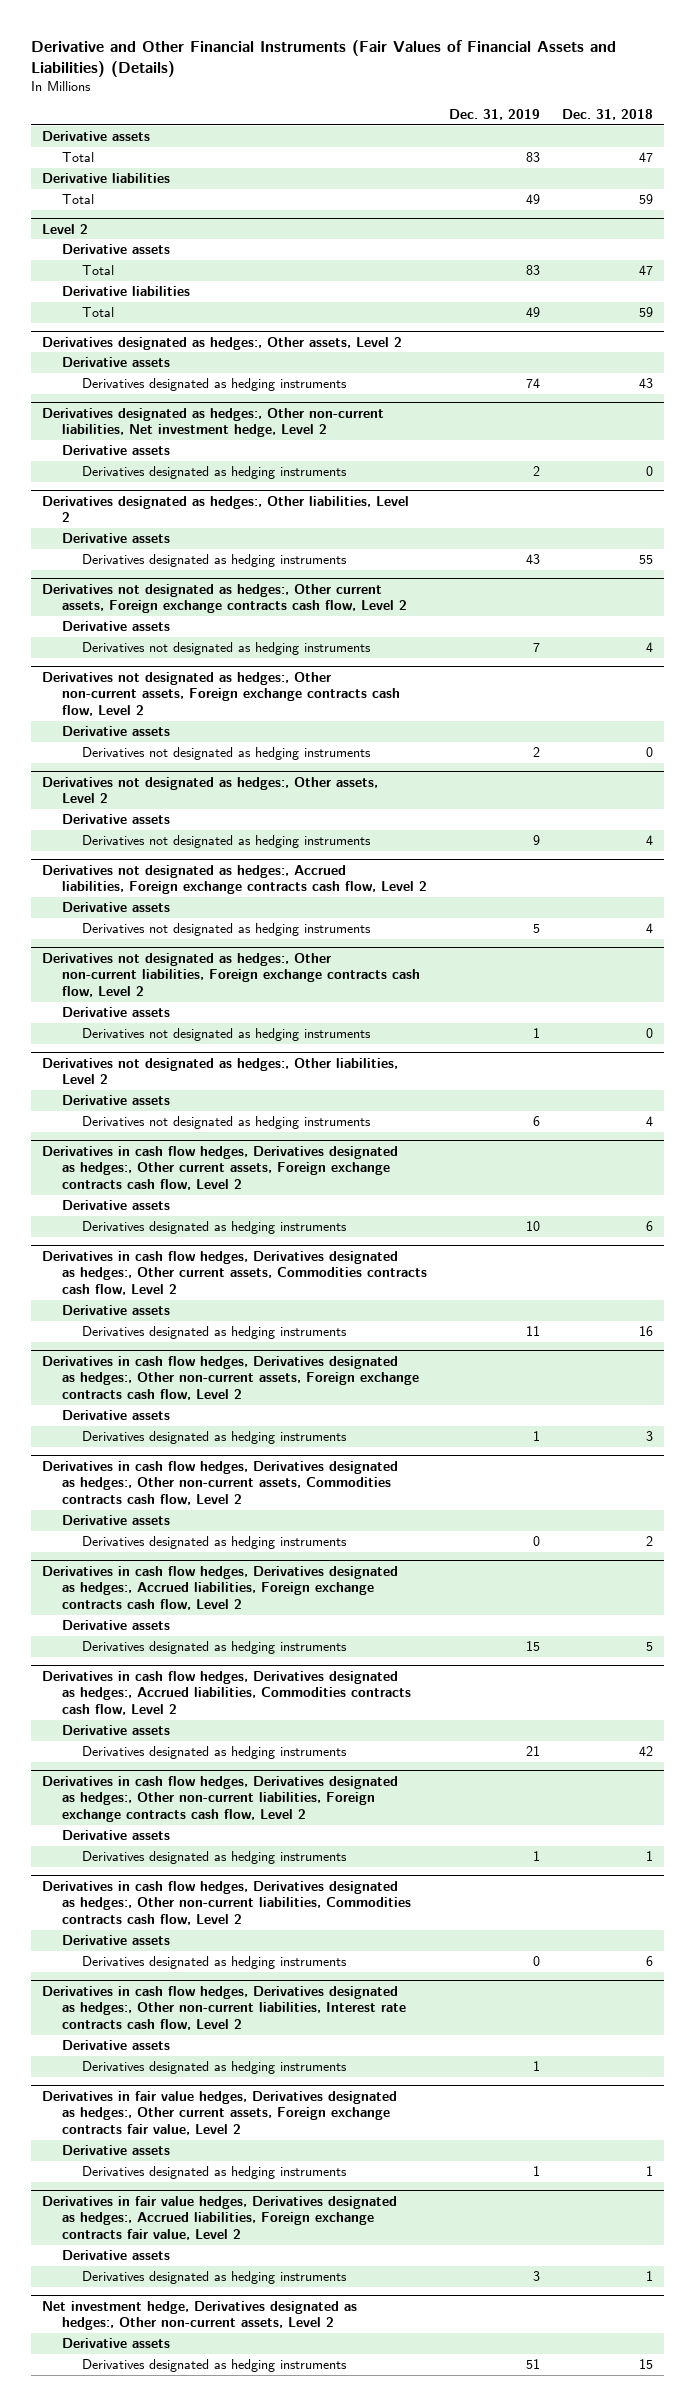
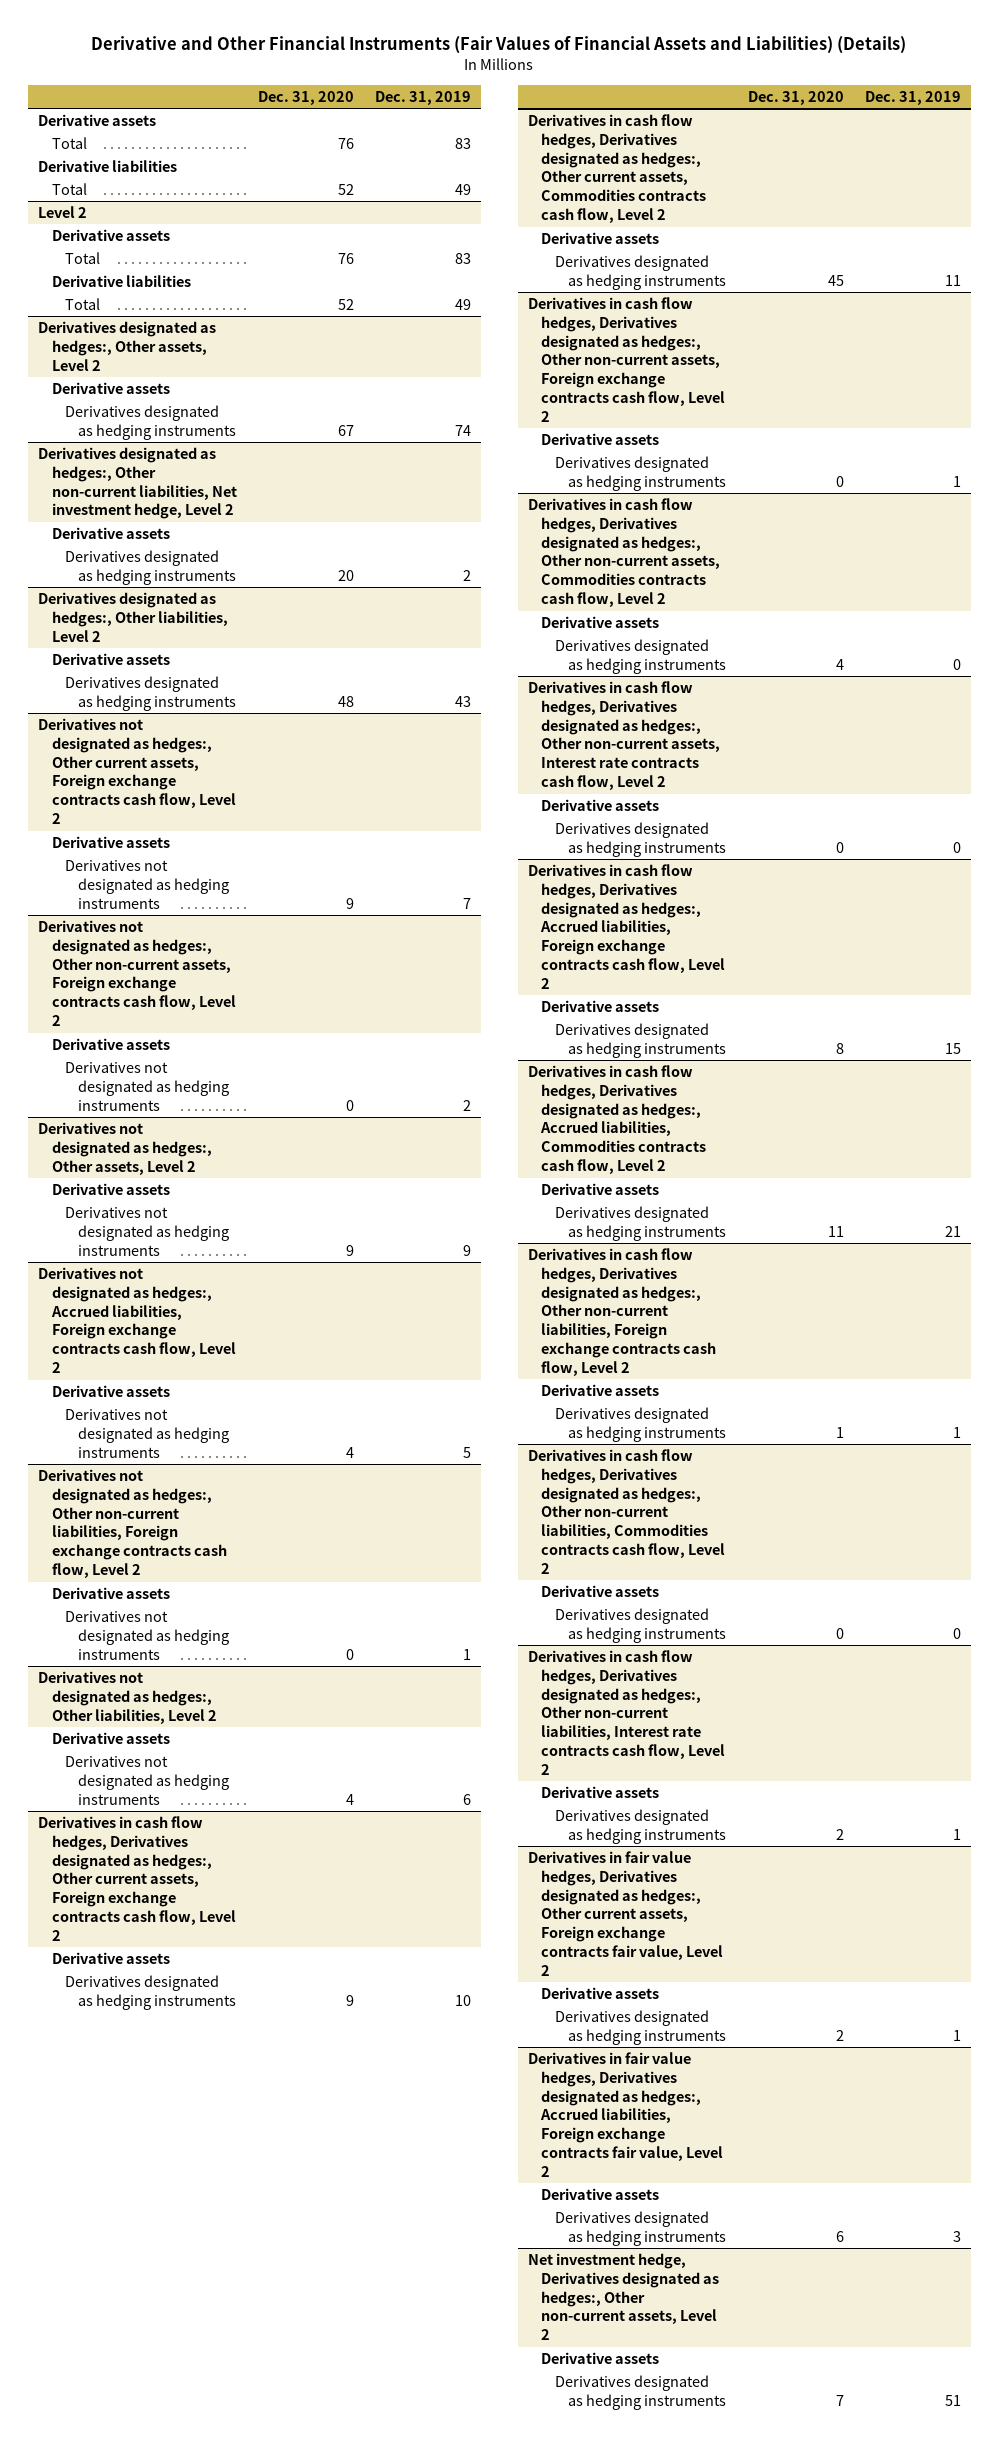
- | Dec. 31, 2019 | Dec. 31, 2018
+ | Dec. 31, 2020 | Dec. 31, 2019
+ Derivatives in cash flow hedges, Derivatives designated as hedges:, Other non-current assets, Interest rate contracts cash flow, Level 2
+ Derivative assets
+ Derivatives designated as hedging instruments | 0 | 0

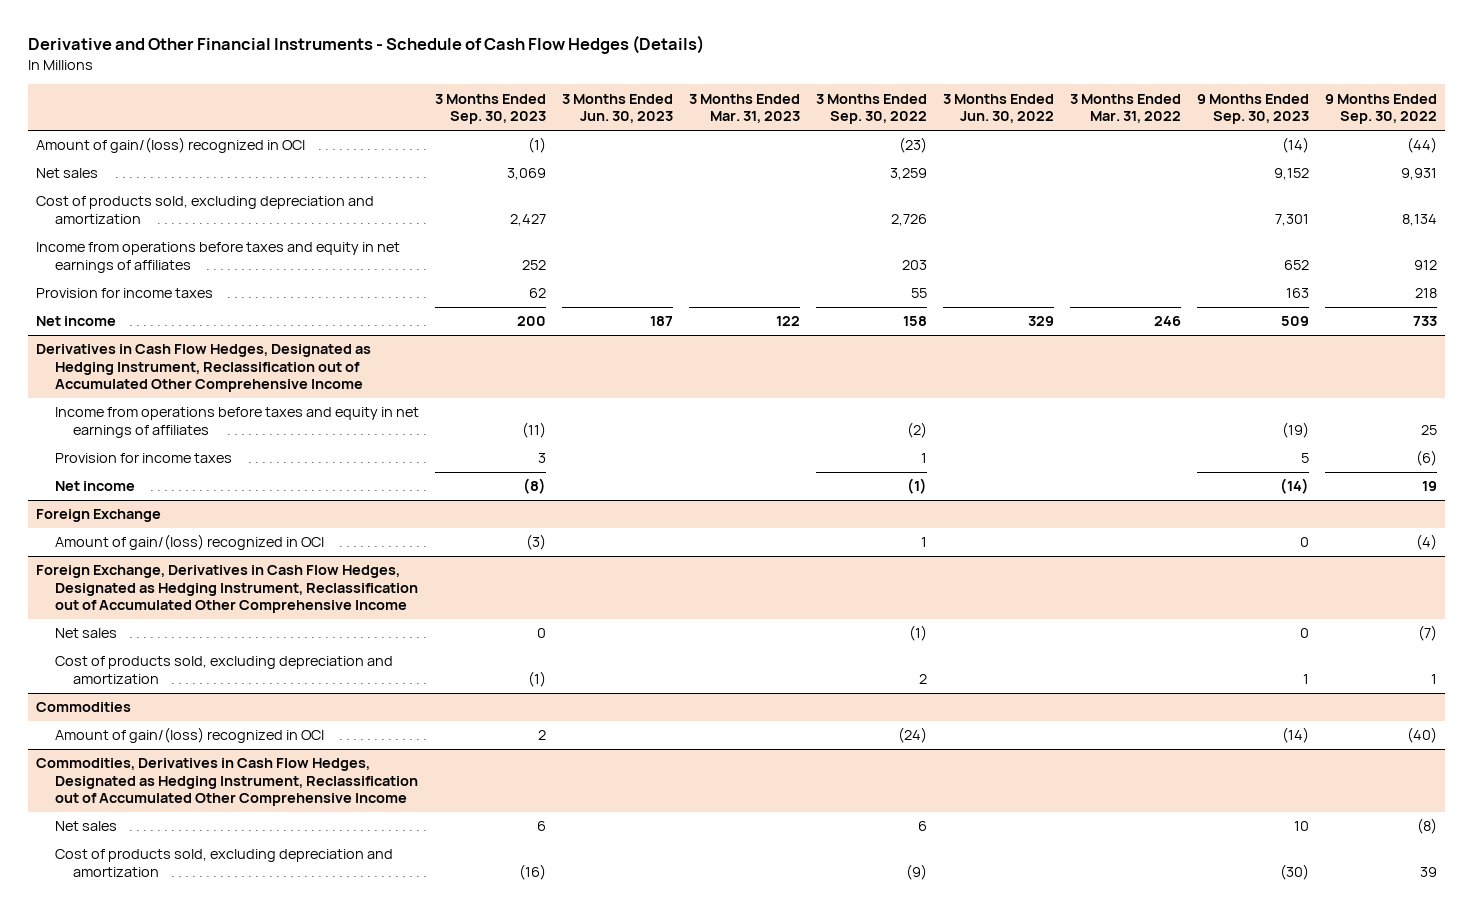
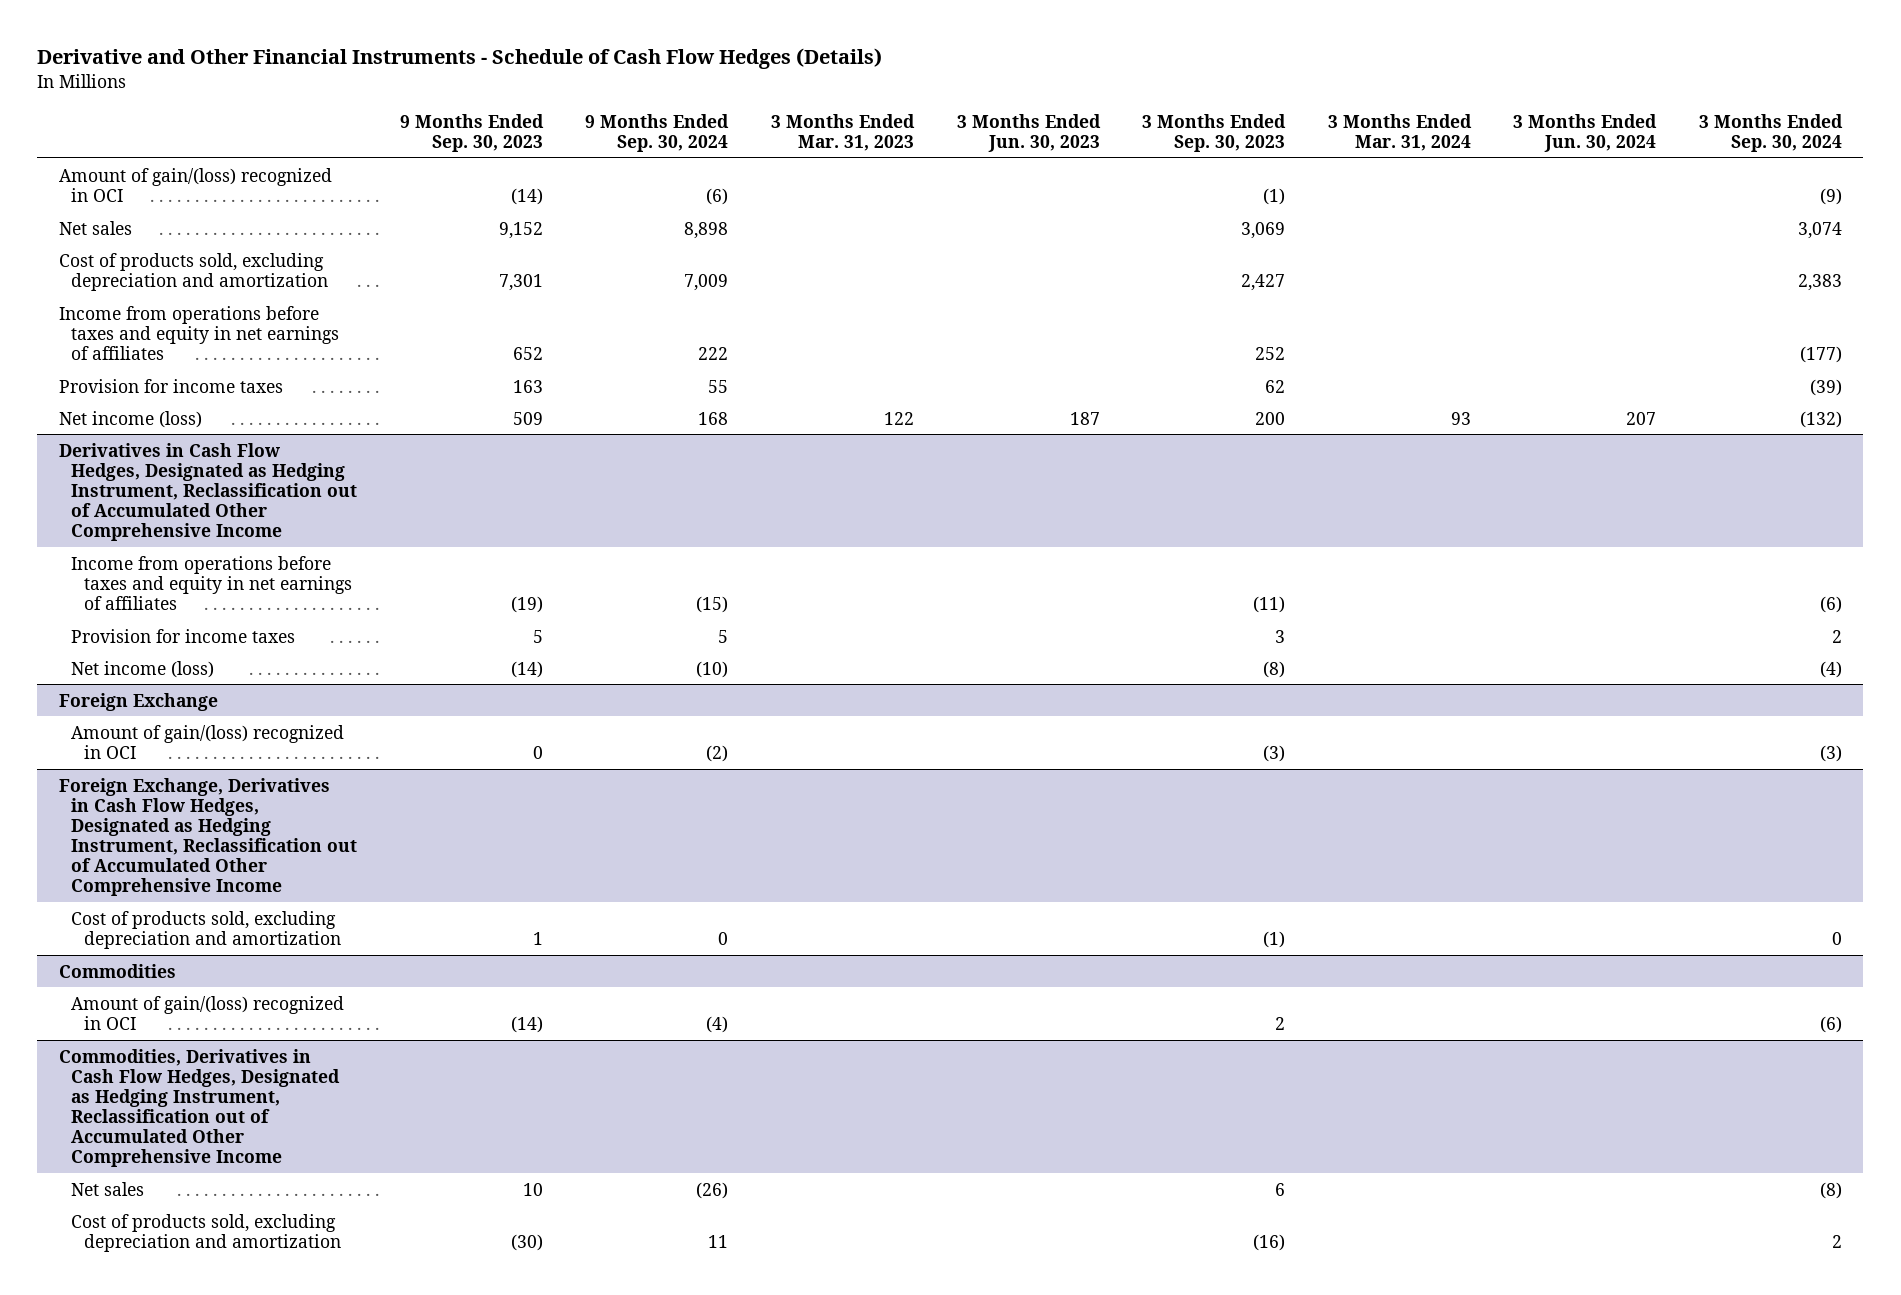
- | 3 Months Ended Sep. 30, 2023 | 3 Months Ended Jun. 30, 2023 | 3 Months Ended Mar. 31, 2023 | 3 Months Ended Sep. 30, 2022 | 3 Months Ended Jun. 30, 2022 | 3 Months Ended Mar. 31, 2022 | 9 Months Ended Sep. 30, 2023 | 9 Months Ended Sep. 30, 2022
+ | 9 Months Ended Sep. 30, 2023 | 9 Months Ended Sep. 30, 2024 | 3 Months Ended Mar. 31, 2023 | 3 Months Ended Jun. 30, 2023 | 3 Months Ended Sep. 30, 2023 | 3 Months Ended Mar. 31, 2024 | 3 Months Ended Jun. 30, 2024 | 3 Months Ended Sep. 30, 2024
- Net income | 200 | 187 | 122 | 158 | 329 | 246 | 509 | 733
+ Net income (loss) | 509 | 168 | 122 | 187 | 200 | 93 | 207 | (132)
@ Derivatives in Cash Flow Hedges, Designated as Hedging Instrument, Reclassification out of Accumulated Other Comprehensive Income
- Net income | (8) | | | (1) | | | (14) | 19
+ Net income (loss) | (14) | (10) | | | (8) | | | (4)
@ Foreign Exchange, Derivatives in Cash Flow Hedges, Designated as Hedging Instrument, Reclassification out of Accumulated Other Comprehensive Income
- Net sales | 0 | | | (1) | | | 0 | (7)

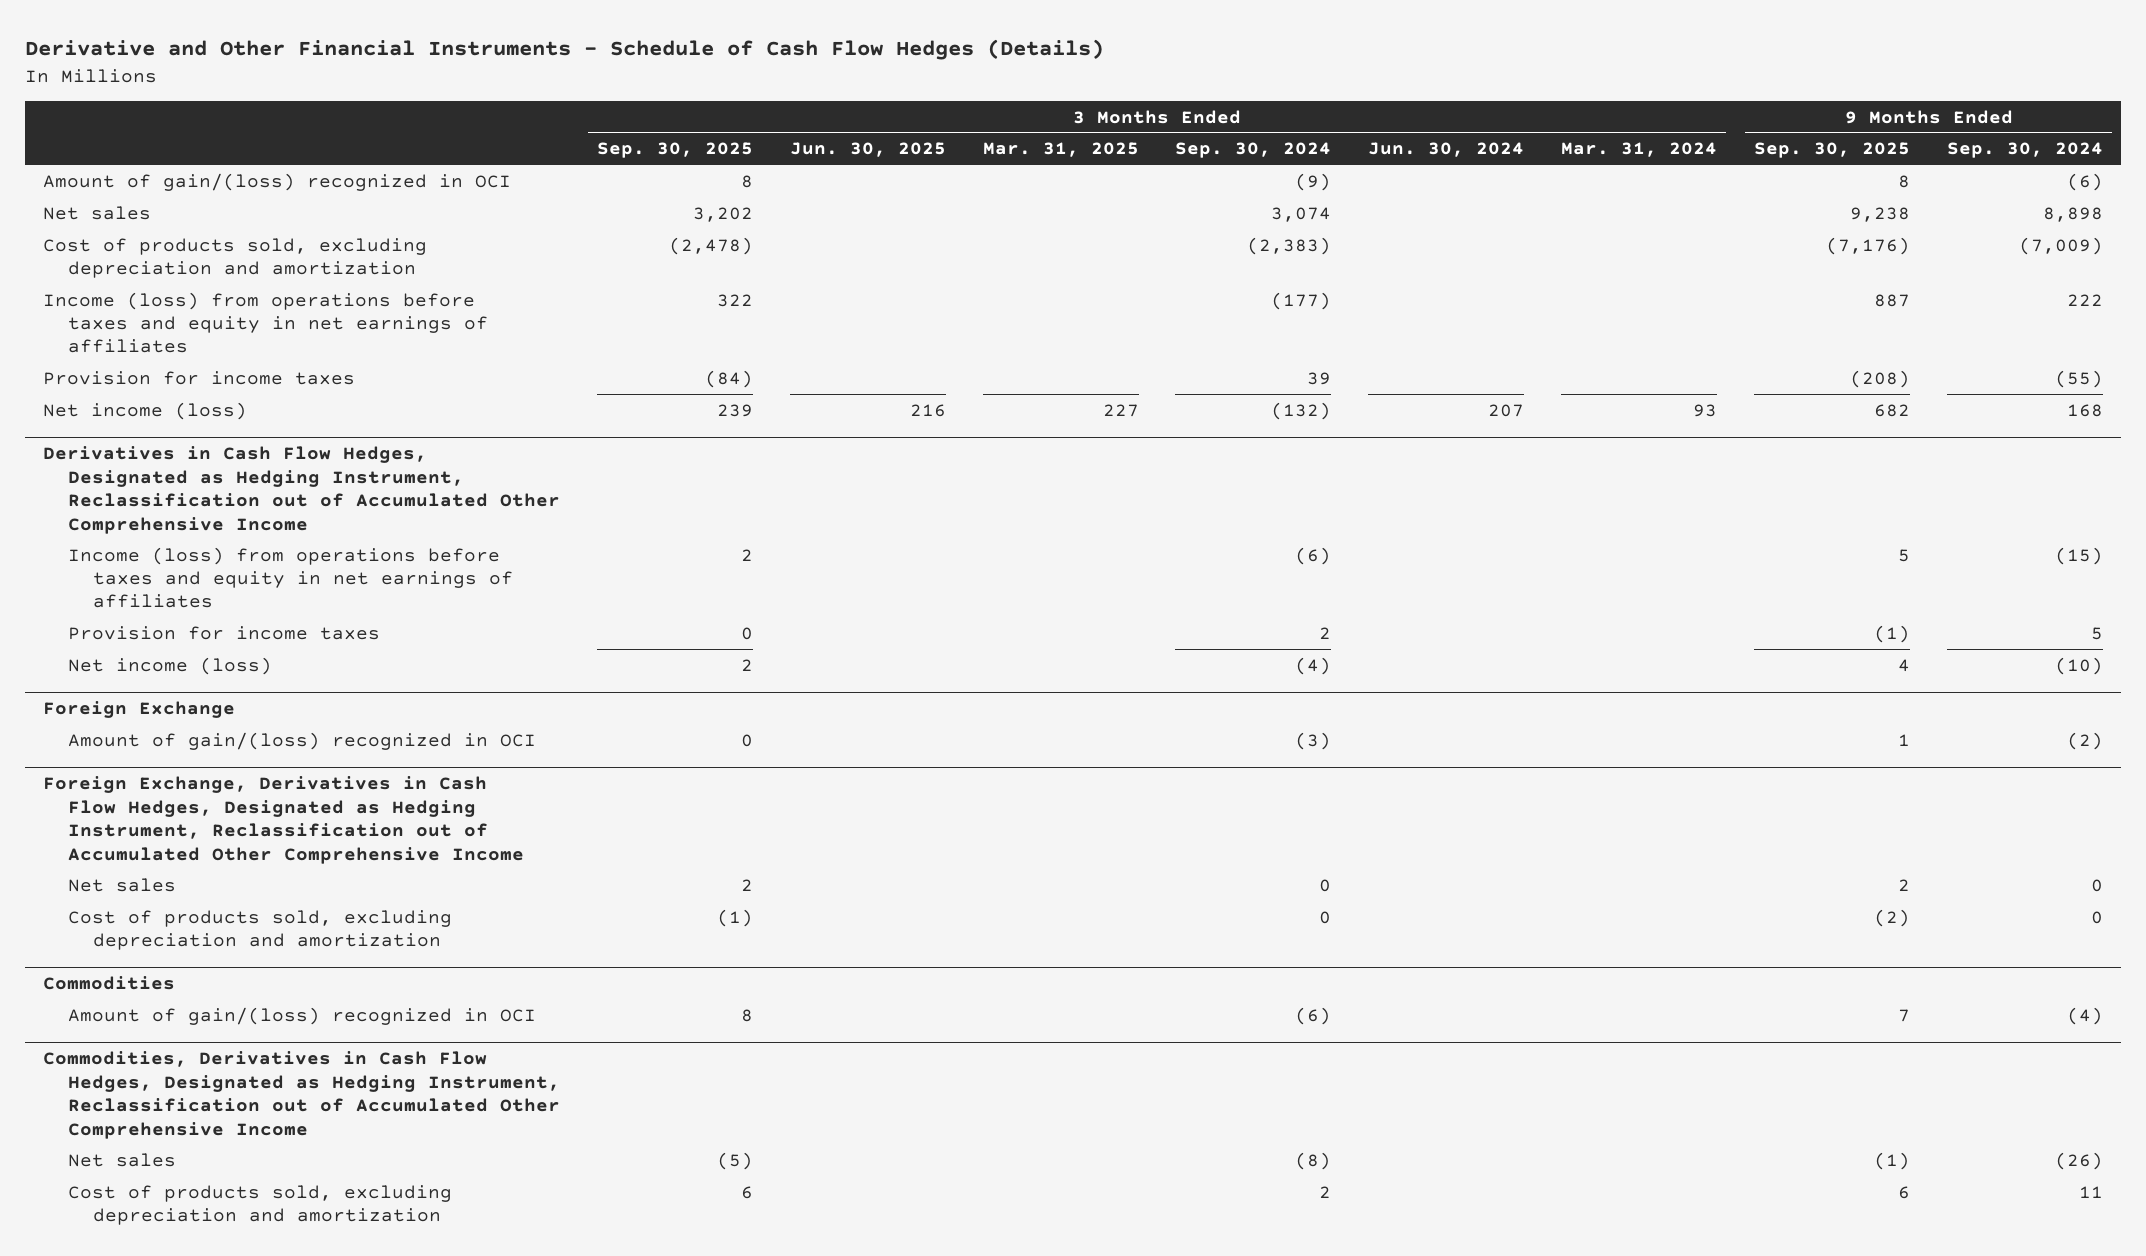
- | 9 Months Ended Sep. 30, 2023 | 9 Months Ended Sep. 30, 2024 | 3 Months Ended Mar. 31, 2023 | 3 Months Ended Jun. 30, 2023 | 3 Months Ended Sep. 30, 2023 | 3 Months Ended Mar. 31, 2024 | 3 Months Ended Jun. 30, 2024 | 3 Months Ended Sep. 30, 2024
+ | 3 Months Ended Sep. 30, 2025 | 3 Months Ended Jun. 30, 2025 | 3 Months Ended Mar. 31, 2025 | 3 Months Ended Sep. 30, 2024 | 3 Months Ended Jun. 30, 2024 | 3 Months Ended Mar. 31, 2024 | 9 Months Ended Sep. 30, 2025 | 9 Months Ended Sep. 30, 2024
- Cost of products sold, excluding depreciation and amortization | 7,301 | 7,009 | | | 2,427 | | | 2,383
- Income from operations before taxes and equity in net earnings of affiliates | 652 | 222 | | | 252 | | | (177)
- Provision for income taxes | 163 | 55 | | | 62 | | | (39)
+ Cost of products sold, excluding depreciation and amortization | (2,478) | | | (2,383) | | | (7,176) | (7,009)
+ Income (loss) from operations before taxes and equity in net earnings of affiliates | 322 | | | (177) | | | 887 | 222
+ Provision for income taxes | (84) | | | 39 | | | (208) | (55)
@ Derivatives in Cash Flow Hedges, Designated as Hedging Instrument, Reclassification out of Accumulated Other Comprehensive Income
- Income from operations before taxes and equity in net earnings of affiliates | (19) | (15) | | | (11) | | | (6)
+ Income (loss) from operations before taxes and equity in net earnings of affiliates | 2 | | | (6) | | | 5 | (15)
@ Foreign Exchange, Derivatives in Cash Flow Hedges, Designated as Hedging Instrument, Reclassification out of Accumulated Other Comprehensive Income
+ Net sales | 2 | | | 0 | | | 2 | 0

